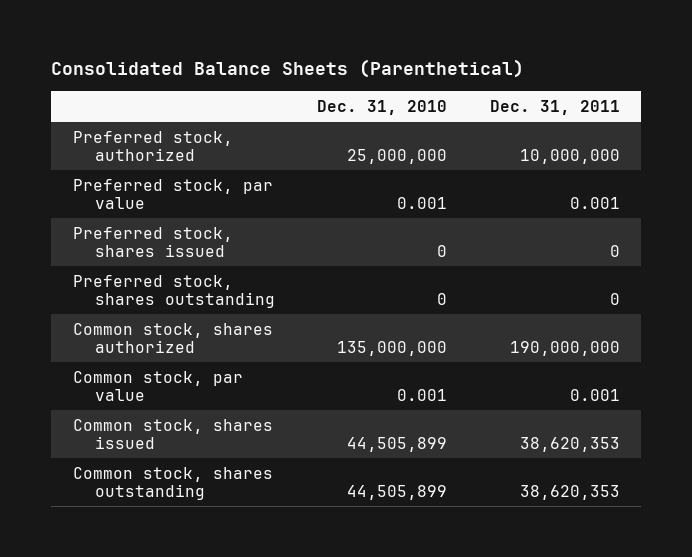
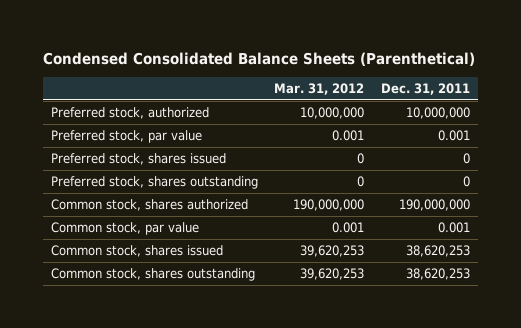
- Consolidated Balance Sheets (Parenthetical)
+ Condensed Consolidated Balance Sheets (Parenthetical)
- | Dec. 31, 2010 | Dec. 31, 2011
+ | Mar. 31, 2012 | Dec. 31, 2011
- Common stock, shares issued | 44,505,899 | 38,620,353
- Common stock, shares outstanding | 44,505,899 | 38,620,353
+ Common stock, shares issued | 39,620,253 | 38,620,253
+ Common stock, shares outstanding | 39,620,253 | 38,620,253

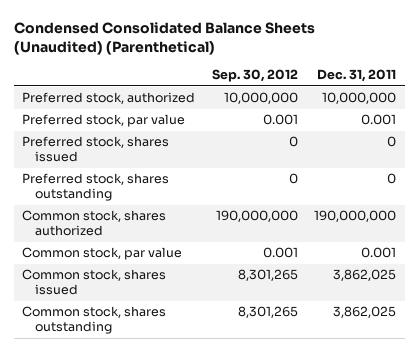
- Condensed Consolidated Balance Sheets (Parenthetical)
+ Condensed Consolidated Balance Sheets (Unaudited) (Parenthetical)
- | Mar. 31, 2012 | Dec. 31, 2011
+ | Sep. 30, 2012 | Dec. 31, 2011
- Common stock, shares issued | 39,620,253 | 38,620,253
- Common stock, shares outstanding | 39,620,253 | 38,620,253
+ Common stock, shares issued | 8,301,265 | 3,862,025
+ Common stock, shares outstanding | 8,301,265 | 3,862,025

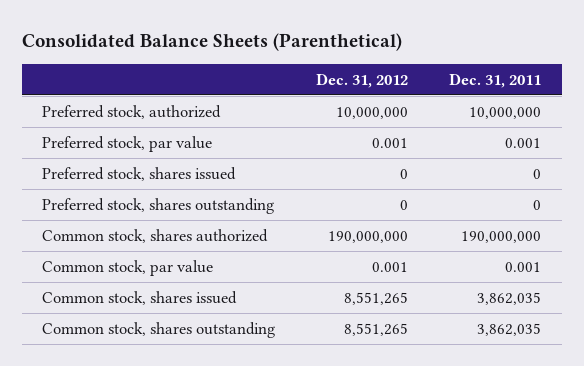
- Condensed Consolidated Balance Sheets (Unaudited) (Parenthetical)
+ Consolidated Balance Sheets (Parenthetical)
- | Sep. 30, 2012 | Dec. 31, 2011
+ | Dec. 31, 2012 | Dec. 31, 2011
- Common stock, shares issued | 8,301,265 | 3,862,025
- Common stock, shares outstanding | 8,301,265 | 3,862,025
+ Common stock, shares issued | 8,551,265 | 3,862,035
+ Common stock, shares outstanding | 8,551,265 | 3,862,035

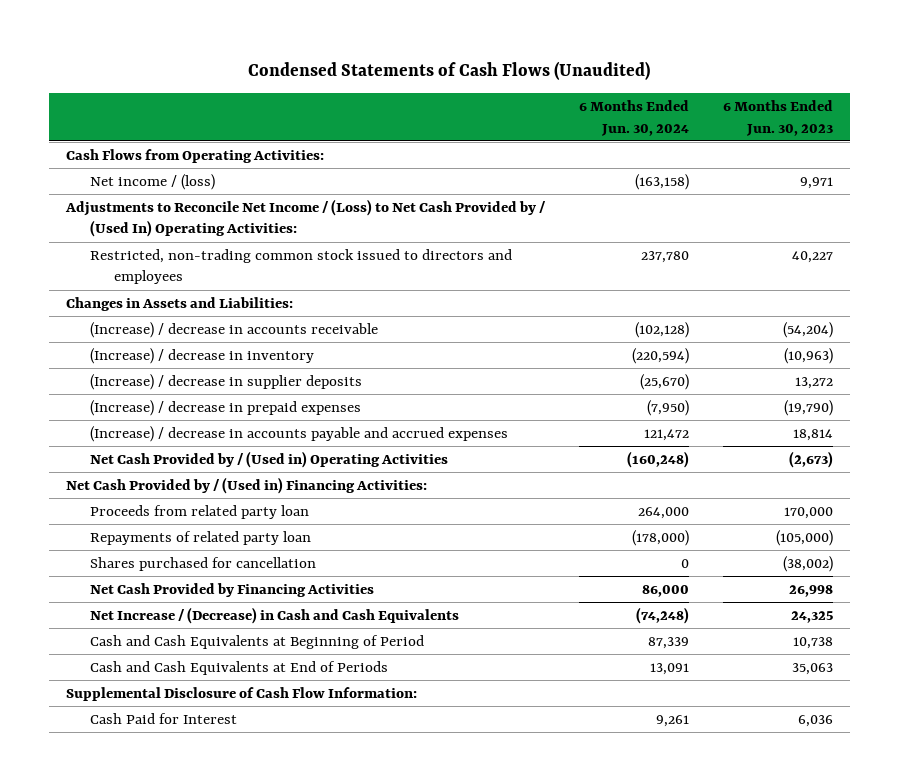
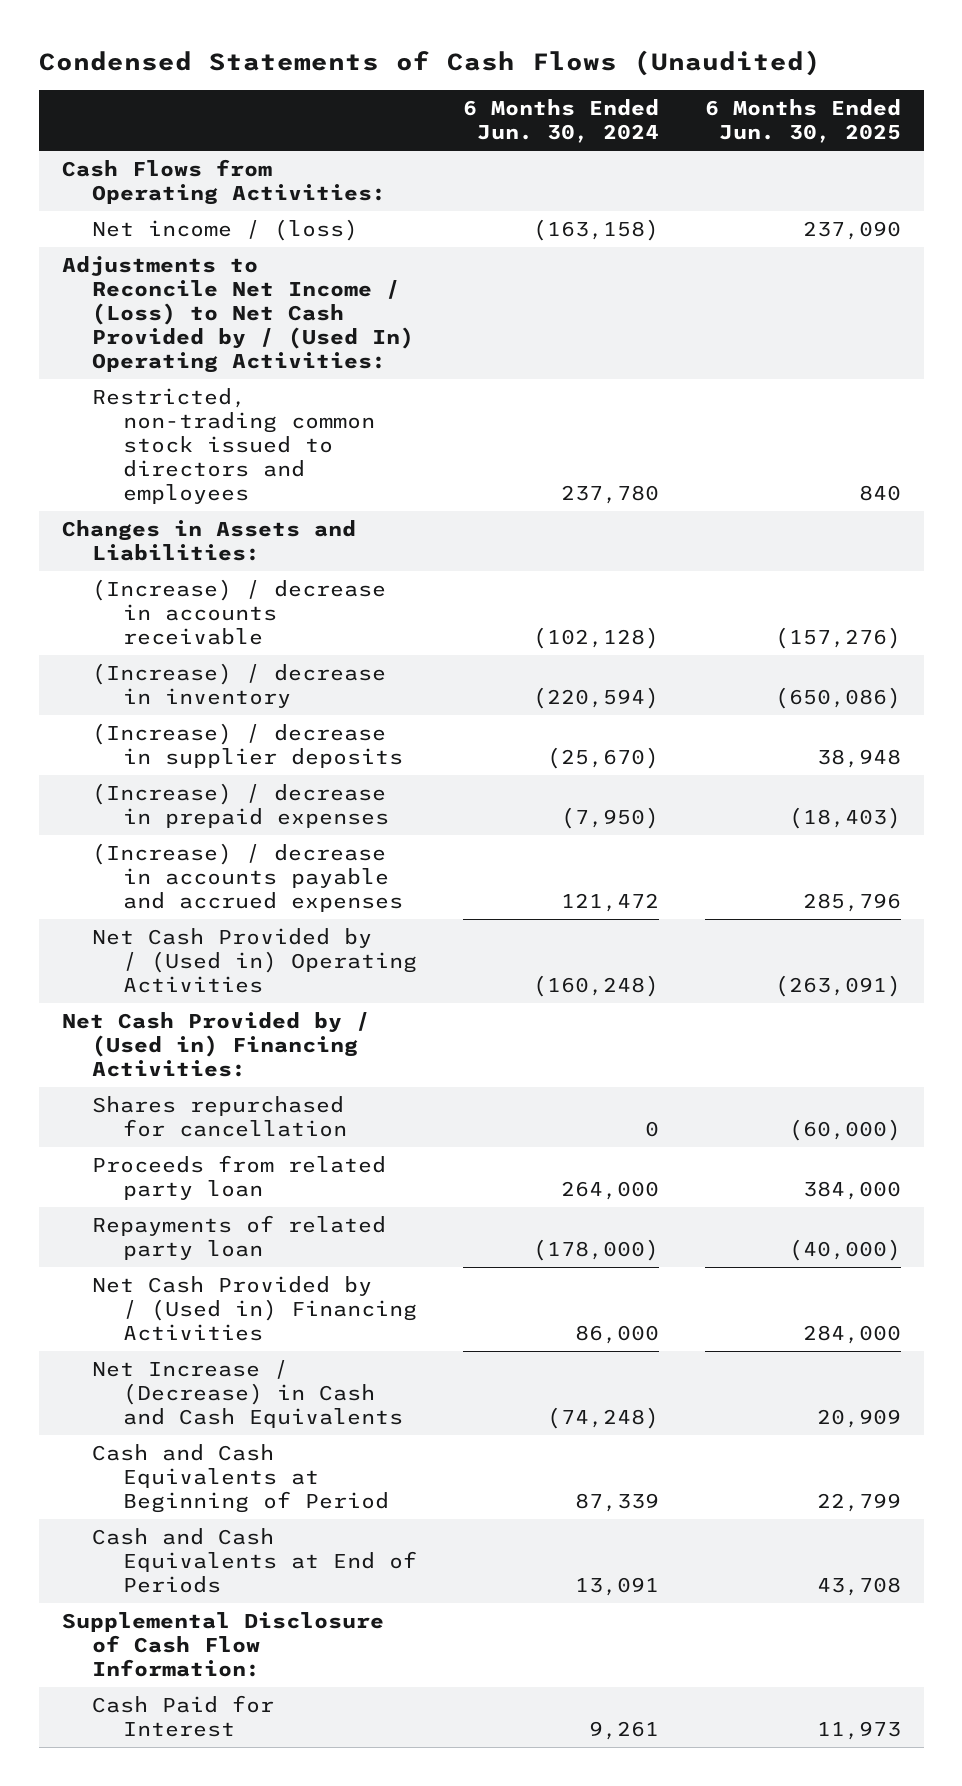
- | 6 Months Ended Jun. 30, 2024 | 6 Months Ended Jun. 30, 2023
+ | 6 Months Ended Jun. 30, 2024 | 6 Months Ended Jun. 30, 2025
+ Shares repurchased for cancellation | 0 | (60,000)
- Shares purchased for cancellation | 0 | (38,002)
- Net Cash Provided by Financing Activities | 86,000 | 26,998
+ Net Cash Provided by / (Used in) Financing Activities | 86,000 | 284,000

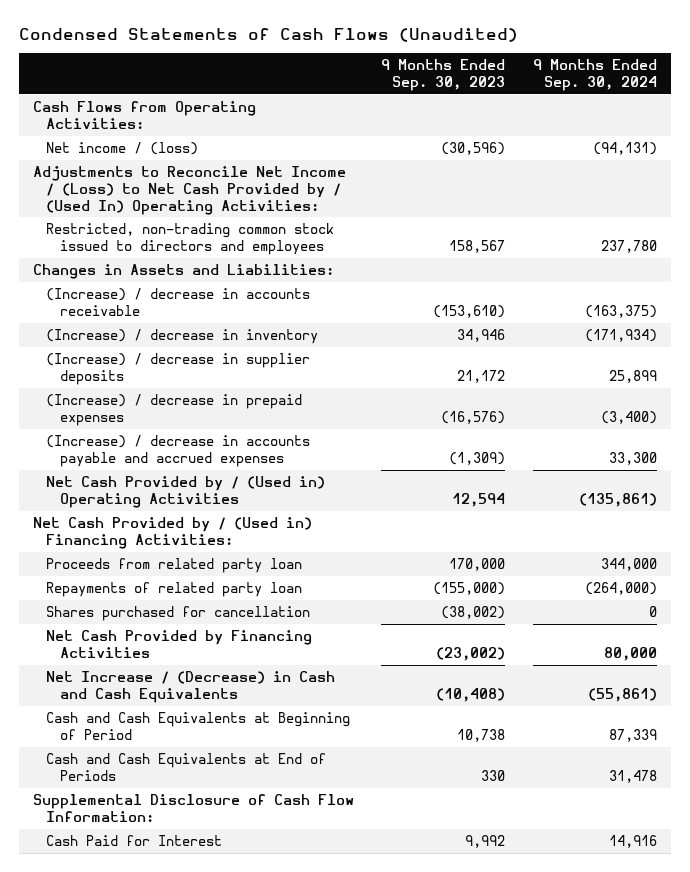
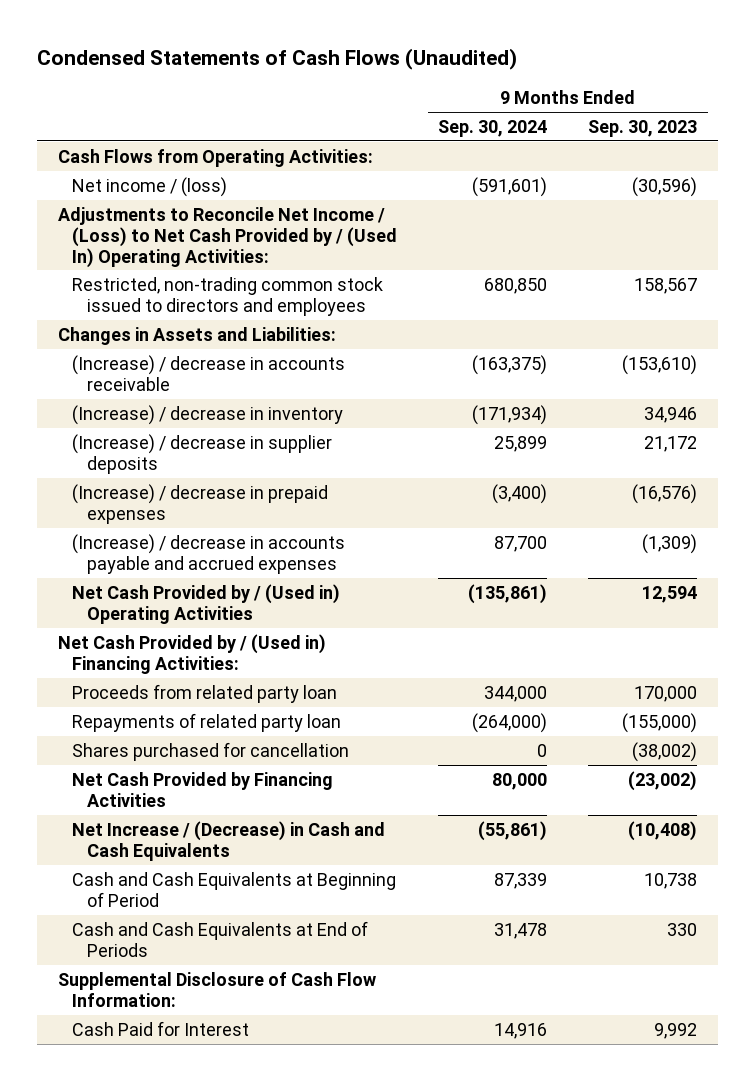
- | 9 Months Ended Sep. 30, 2023 | 9 Months Ended Sep. 30, 2024
+ | 9 Months Ended Sep. 30, 2024 | 9 Months Ended Sep. 30, 2023
- Net income / (loss) | (30,596) | (94,131)
+ Net income / (loss) | (591,601) | (30,596)
- Restricted, non-trading common stock issued to directors and employees | 158,567 | 237,780
+ Restricted, non-trading common stock issued to directors and employees | 680,850 | 158,567
- (Increase) / decrease in accounts payable and accrued expenses | (1,309) | 33,300
+ (Increase) / decrease in accounts payable and accrued expenses | 87,700 | (1,309)

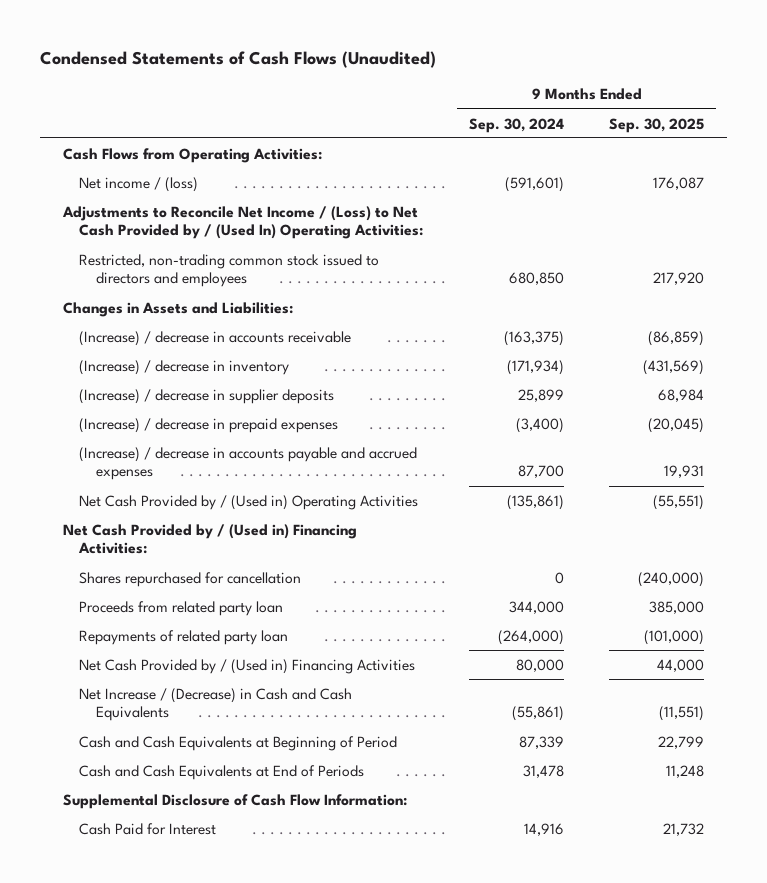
- | 9 Months Ended Sep. 30, 2024 | 9 Months Ended Sep. 30, 2023
+ | 9 Months Ended Sep. 30, 2024 | 9 Months Ended Sep. 30, 2025
+ Shares repurchased for cancellation | 0 | (240,000)
- Shares purchased for cancellation | 0 | (38,002)
- Net Cash Provided by Financing Activities | 80,000 | (23,002)
+ Net Cash Provided by / (Used in) Financing Activities | 80,000 | 44,000

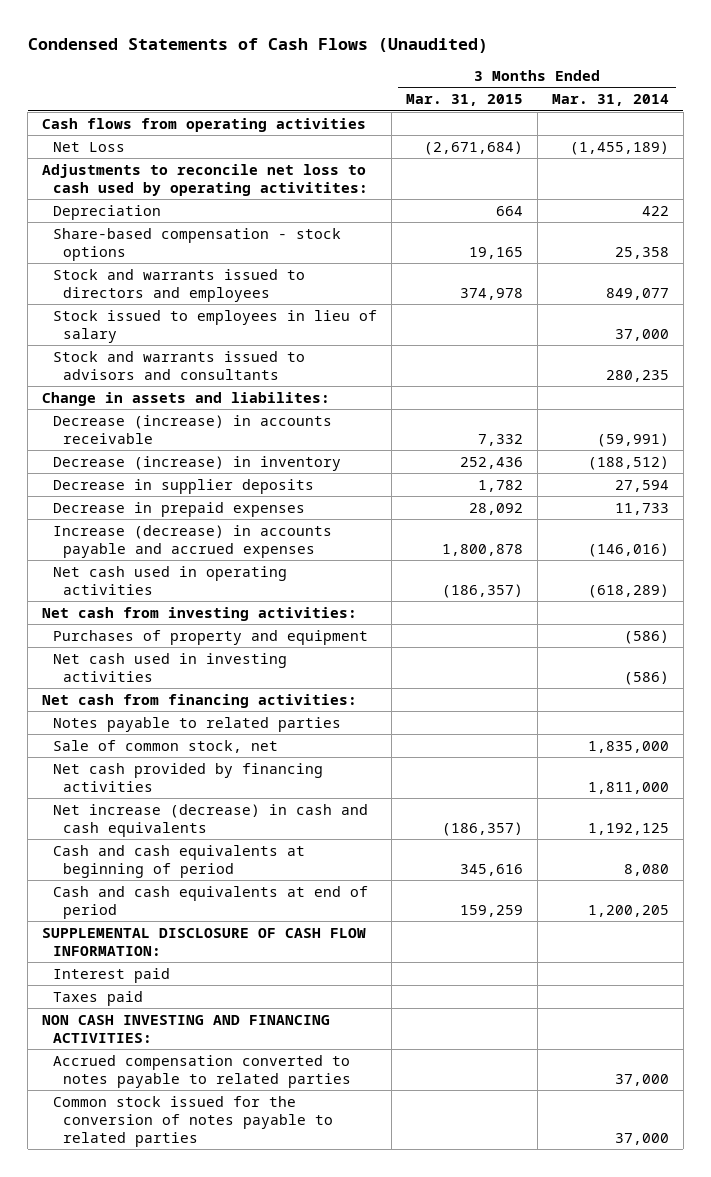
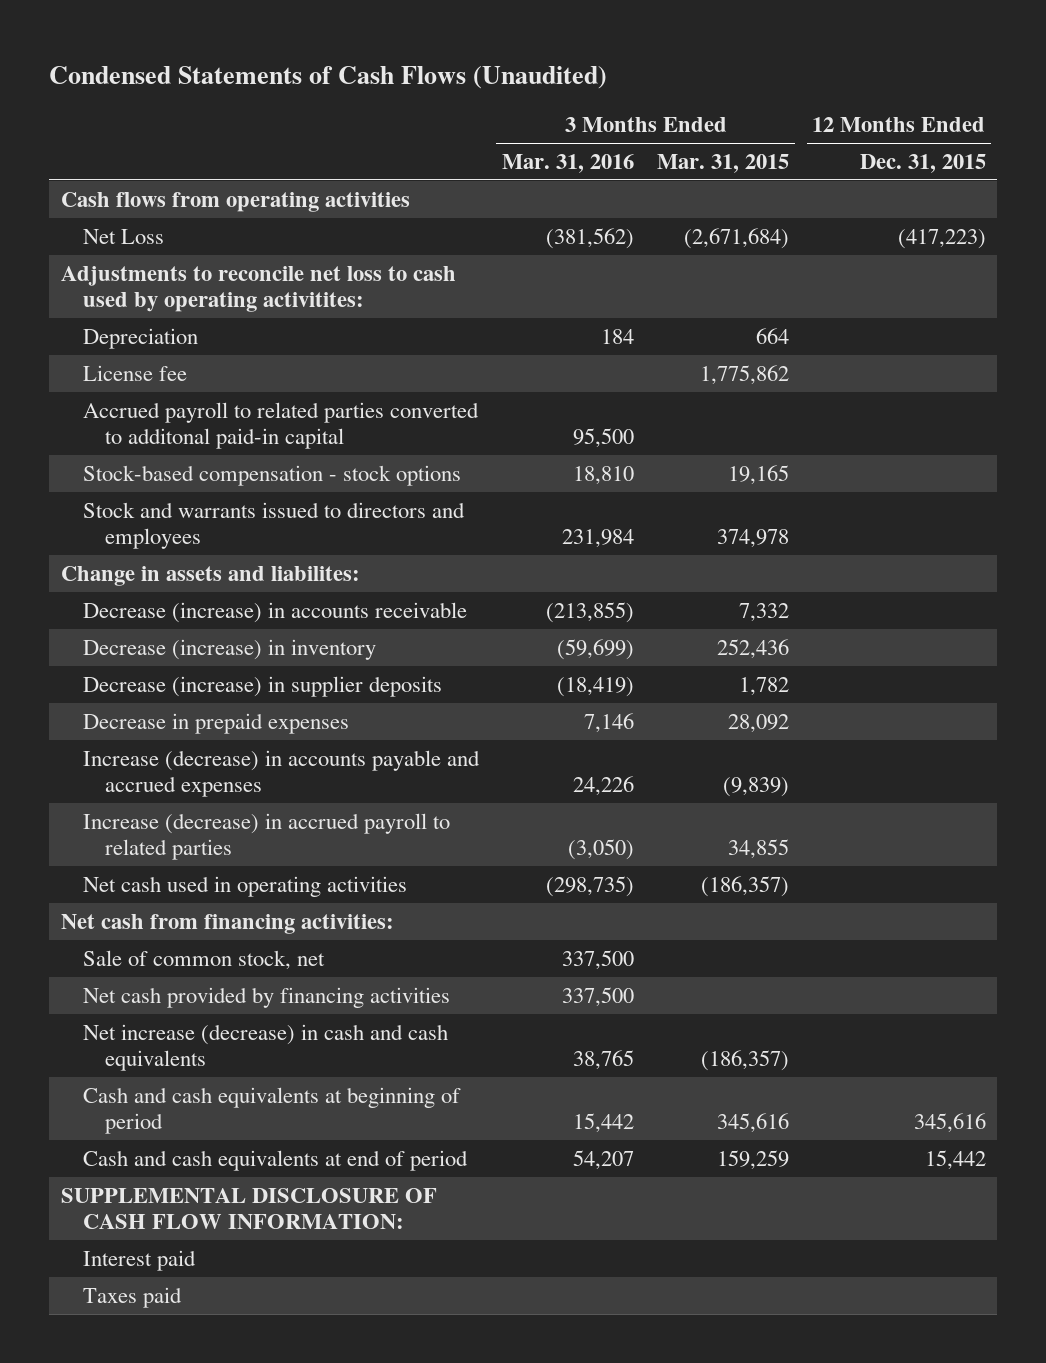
- | 3 Months Ended Mar. 31, 2015 | 3 Months Ended Mar. 31, 2014
+ | 3 Months Ended Mar. 31, 2016 | 3 Months Ended Mar. 31, 2015 | 12 Months Ended Dec. 31, 2015
- Share-based compensation - stock options | 19,165 | 25,358
+ License fee | | 1,775,862 |
+ Accrued payroll to related parties converted to additonal paid-in capital | 95,500 | |
+ Stock-based compensation - stock options | 18,810 | 19,165 |
- Stock issued to employees in lieu of salary | | 37,000
- Stock and warrants issued to advisors and consultants | | 280,235
- Decrease in supplier deposits | 1,782 | 27,594
+ Decrease (increase) in supplier deposits | (18,419) | 1,782 |
- Increase (decrease) in accounts payable and accrued expenses | 1,800,878 | (146,016)
+ Increase (decrease) in accounts payable and accrued expenses | 24,226 | (9,839) |
+ Increase (decrease) in accrued payroll to related parties | (3,050) | 34,855 |
- Net cash from investing activities:
- Purchases of property and equipment | | (586)
- Net cash used in investing activities | | (586)
- Notes payable to related parties
- NON CASH INVESTING AND FINANCING ACTIVITIES:
- Accrued compensation converted to notes payable to related parties | | 37,000
- Common stock issued for the conversion of notes payable to related parties | | 37,000

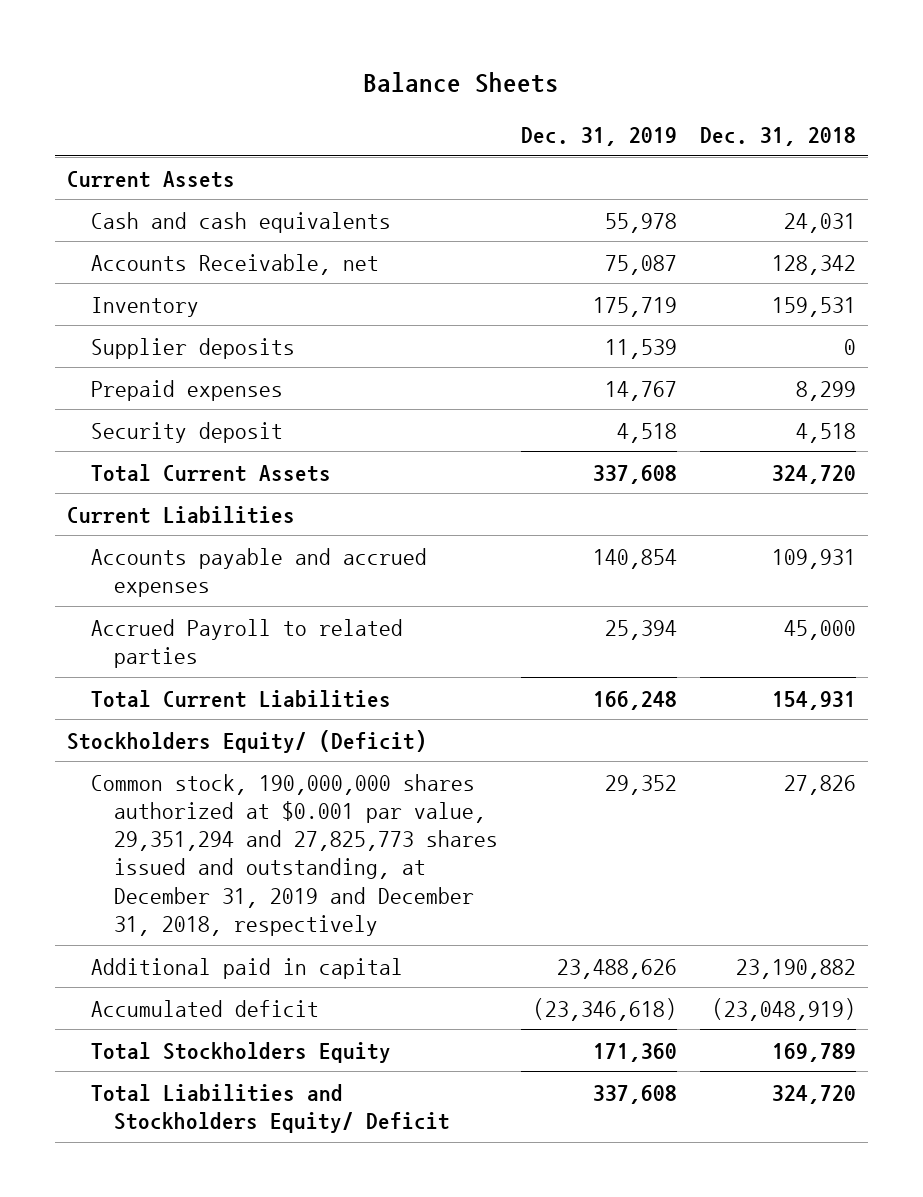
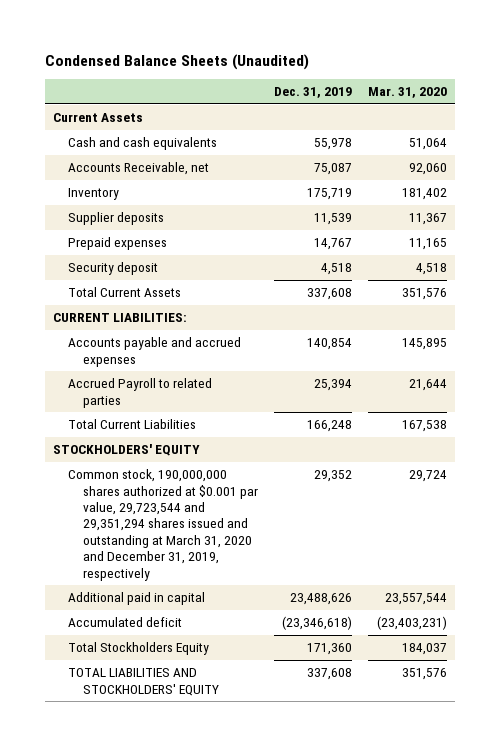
- Balance Sheets
+ Condensed Balance Sheets (Unaudited)
- | Dec. 31, 2019 | Dec. 31, 2018
+ | Dec. 31, 2019 | Mar. 31, 2020
- Current Liabilities
+ CURRENT LIABILITIES:
- Stockholders Equity/ (Deficit)
- Common stock, 190,000,000 shares authorized at $0.001 par value, 29,351,294 and 27,825,773 shares issued and outstanding, at December 31, 2019 and December 31, 2018, respectively | 29,352 | 27,826
+ STOCKHOLDERS' EQUITY
+ Common stock, 190,000,000 shares authorized at $0.001 par value, 29,723,544 and 29,351,294 shares issued and outstanding at March 31, 2020 and December 31, 2019, respectively | 29,352 | 29,724
- Total Liabilities and Stockholders Equity/ Deficit | 337,608 | 324,720
+ TOTAL LIABILITIES AND STOCKHOLDERS' EQUITY | 337,608 | 351,576

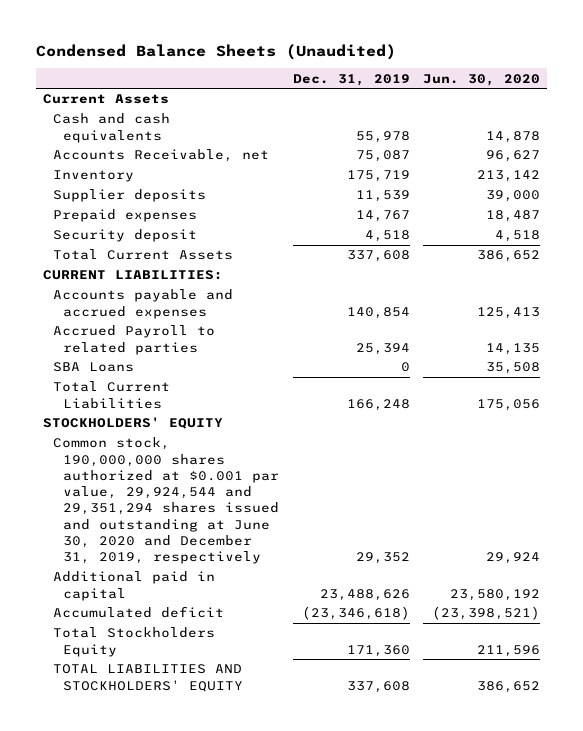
- | Dec. 31, 2019 | Mar. 31, 2020
+ | Dec. 31, 2019 | Jun. 30, 2020
+ SBA Loans | 0 | 35,508
- Common stock, 190,000,000 shares authorized at $0.001 par value, 29,723,544 and 29,351,294 shares issued and outstanding at March 31, 2020 and December 31, 2019, respectively | 29,352 | 29,724
+ Common stock, 190,000,000 shares authorized at $0.001 par value, 29,924,544 and 29,351,294 shares issued and outstanding at June 30, 2020 and December 31, 2019, respectively | 29,352 | 29,924

